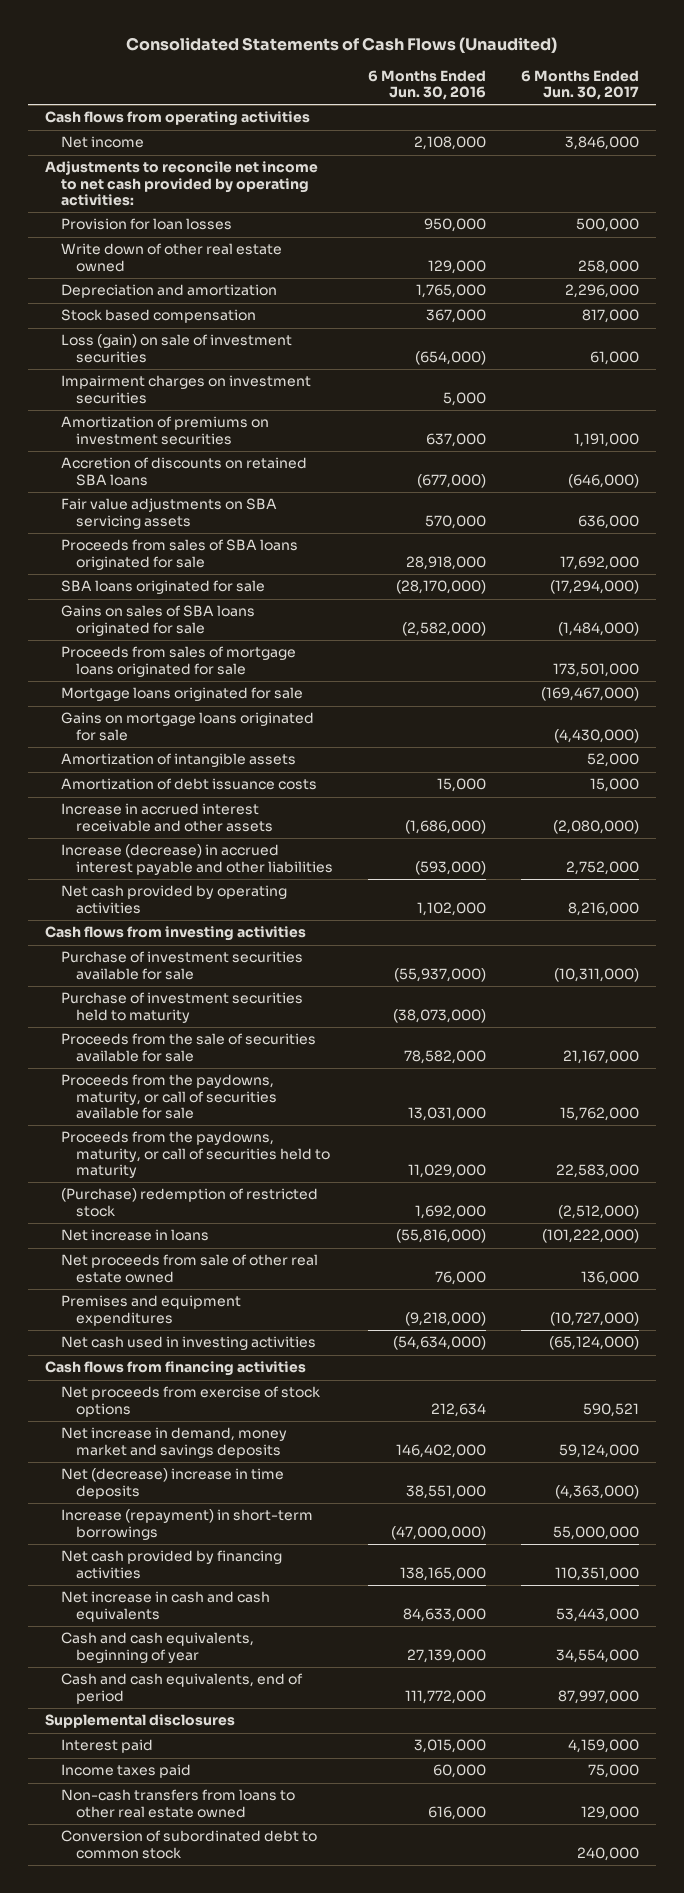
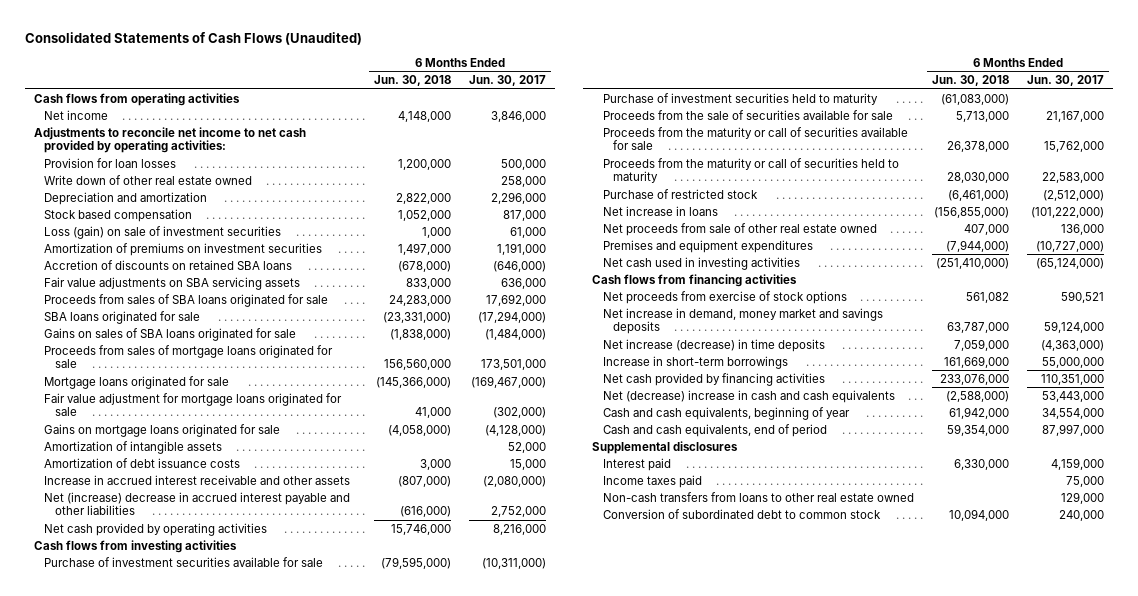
- | 6 Months Ended Jun. 30, 2016 | 6 Months Ended Jun. 30, 2017
+ | 6 Months Ended Jun. 30, 2018 | 6 Months Ended Jun. 30, 2017
- Impairment charges on investment securities | 5,000 |
- Gains on mortgage loans originated for sale | | (4,430,000)
+ Fair value adjustment for mortgage loans originated for sale | 41,000 | (302,000)
+ Gains on mortgage loans originated for sale | (4,058,000) | (4,128,000)
- Increase (decrease) in accrued interest payable and other liabilities | (593,000) | 2,752,000
+ Net (increase) decrease in accrued interest payable and other liabilities | (616,000) | 2,752,000
- Proceeds from the paydowns, maturity, or call of securities available for sale | 13,031,000 | 15,762,000
- Proceeds from the paydowns, maturity, or call of securities held to maturity | 11,029,000 | 22,583,000
- (Purchase) redemption of restricted stock | 1,692,000 | (2,512,000)
+ Proceeds from the maturity or call of securities available for sale | 26,378,000 | 15,762,000
+ Proceeds from the maturity or call of securities held to maturity | 28,030,000 | 22,583,000
+ Purchase of restricted stock | (6,461,000) | (2,512,000)
- Net (decrease) increase in time deposits | 38,551,000 | (4,363,000)
- Increase (repayment) in short-term borrowings | (47,000,000) | 55,000,000
+ Net increase (decrease) in time deposits | 7,059,000 | (4,363,000)
+ Increase in short-term borrowings | 161,669,000 | 55,000,000
- Net increase in cash and cash equivalents | 84,633,000 | 53,443,000
+ Net (decrease) increase in cash and cash equivalents | (2,588,000) | 53,443,000

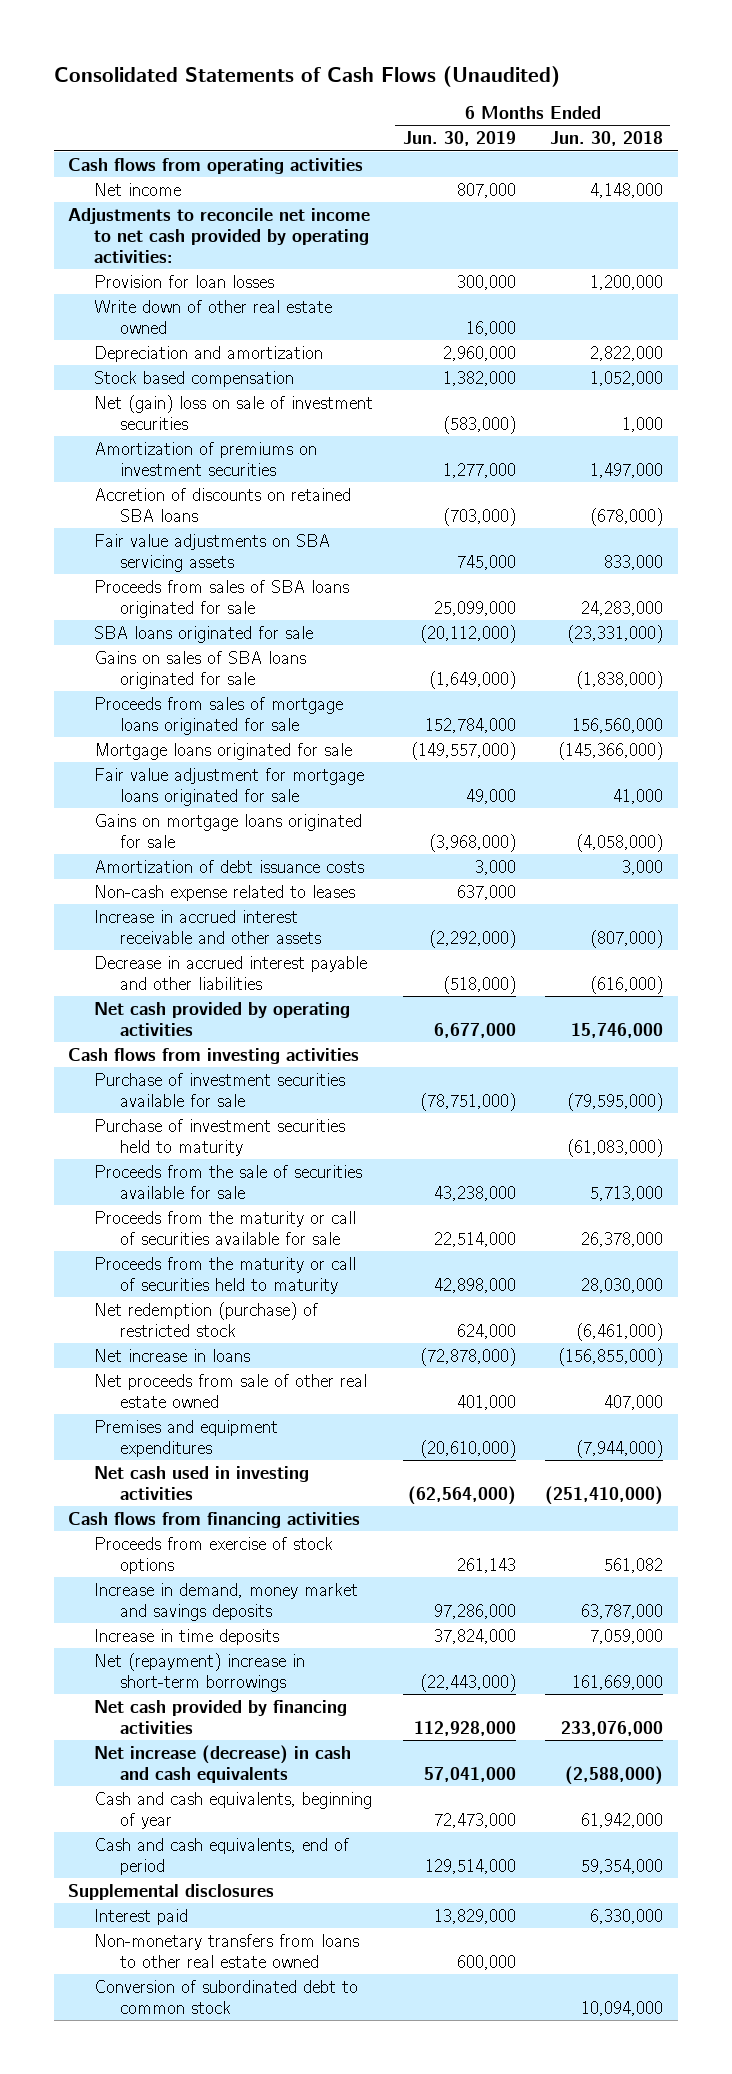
- | 6 Months Ended Jun. 30, 2018 | 6 Months Ended Jun. 30, 2017
+ | 6 Months Ended Jun. 30, 2019 | 6 Months Ended Jun. 30, 2018
- Loss (gain) on sale of investment securities | 1,000 | 61,000
+ Net (gain) loss on sale of investment securities | (583,000) | 1,000
- Amortization of intangible assets | | 52,000
+ Non-cash expense related to leases | 637,000 |
- Net (increase) decrease in accrued interest payable and other liabilities | (616,000) | 2,752,000
+ Decrease in accrued interest payable and other liabilities | (518,000) | (616,000)
- Purchase of restricted stock | (6,461,000) | (2,512,000)
+ Net redemption (purchase) of restricted stock | 624,000 | (6,461,000)
- Net proceeds from exercise of stock options | 561,082 | 590,521
- Net increase in demand, money market and savings deposits | 63,787,000 | 59,124,000
- Net increase (decrease) in time deposits | 7,059,000 | (4,363,000)
- Increase in short-term borrowings | 161,669,000 | 55,000,000
+ Proceeds from exercise of stock options | 261,143 | 561,082
+ Increase in demand, money market and savings deposits | 97,286,000 | 63,787,000
+ Increase in time deposits | 37,824,000 | 7,059,000
+ Net (repayment) increase in short-term borrowings | (22,443,000) | 161,669,000
- Net (decrease) increase in cash and cash equivalents | (2,588,000) | 53,443,000
+ Net increase (decrease) in cash and cash equivalents | 57,041,000 | (2,588,000)
- Income taxes paid | | 75,000
- Non-cash transfers from loans to other real estate owned | | 129,000
+ Non-monetary transfers from loans to other real estate owned | 600,000 |

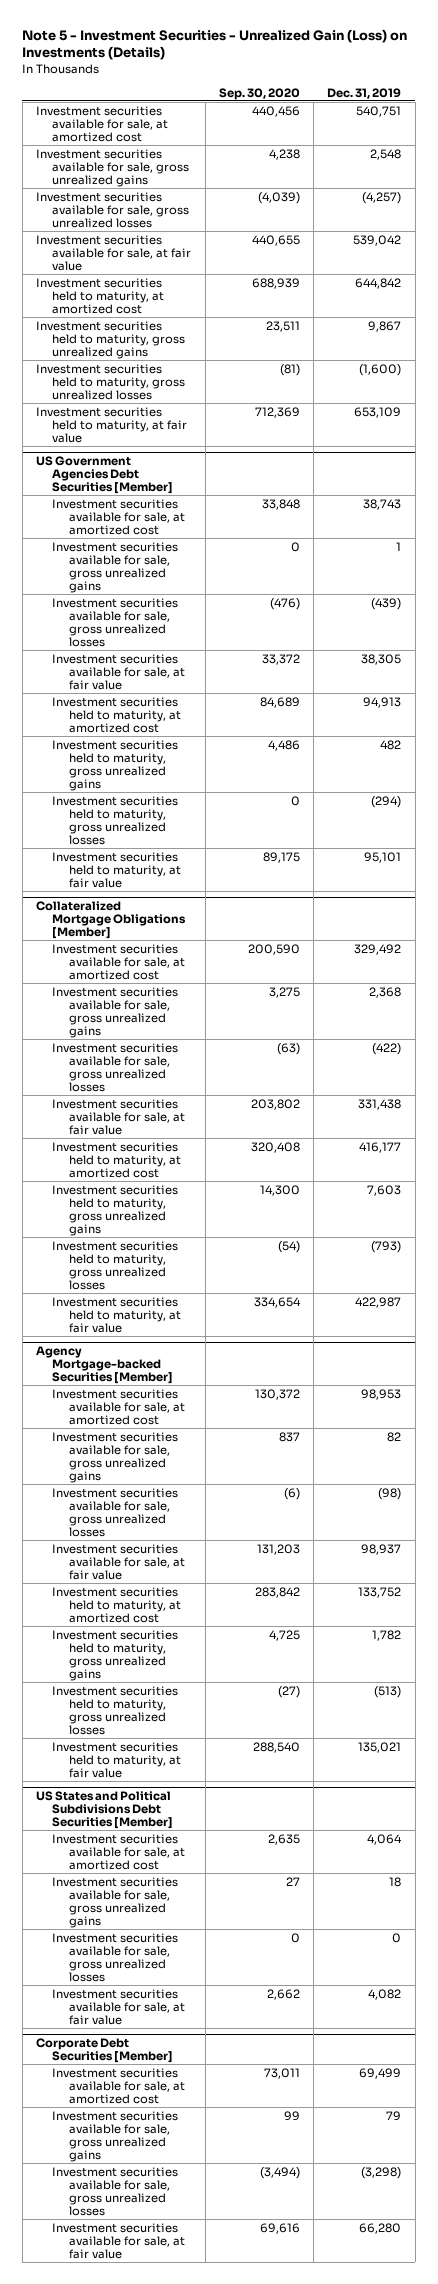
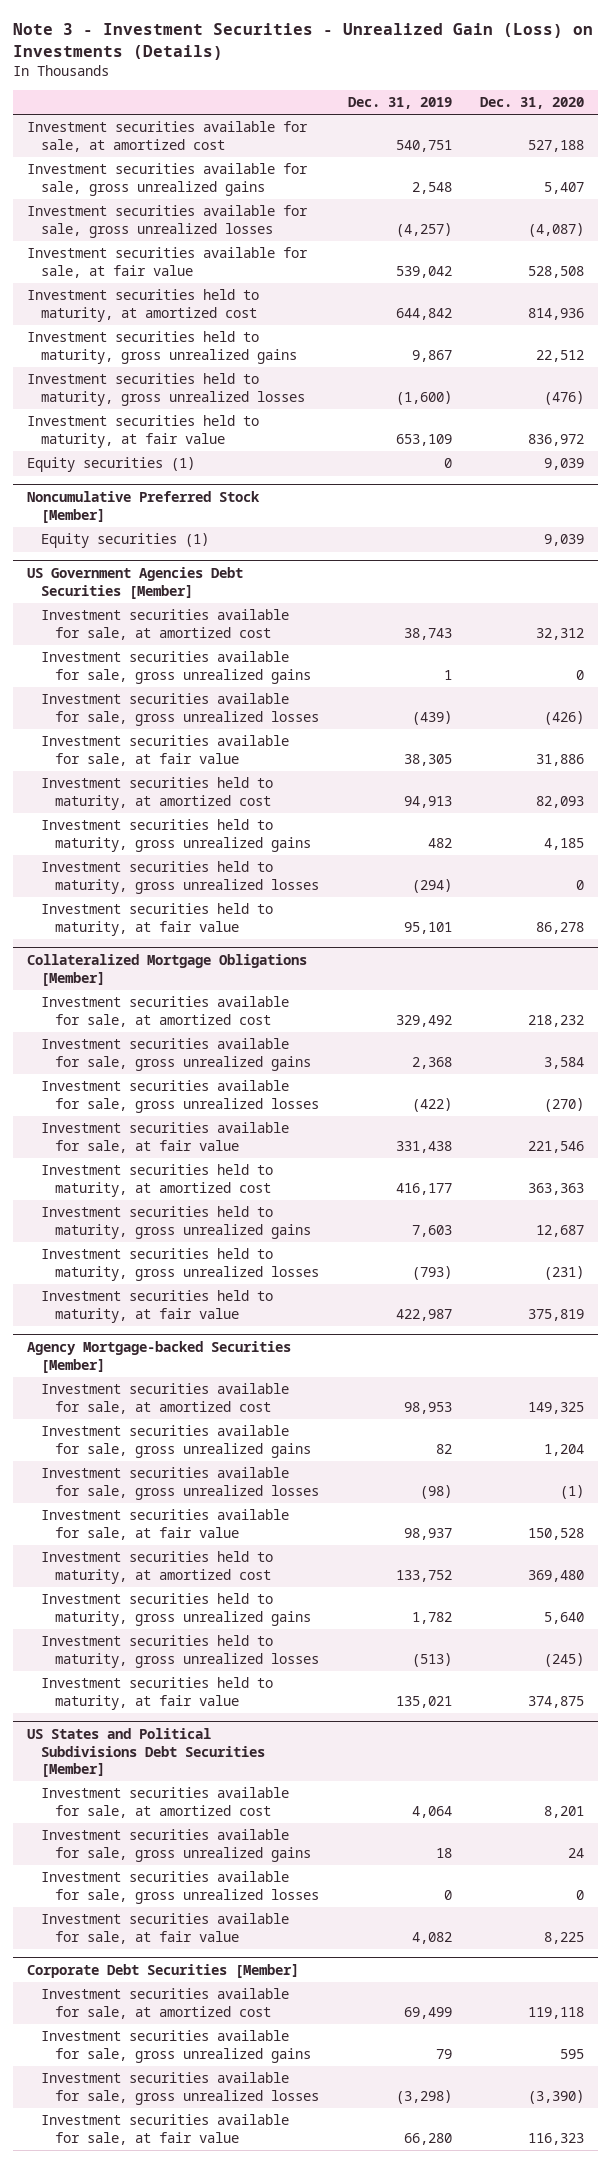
- Note 5 - Investment Securities - Unrealized Gain (Loss) on Investments (Details)
+ Note 3 - Investment Securities - Unrealized Gain (Loss) on Investments (Details)
- | Sep. 30, 2020 | Dec. 31, 2019
+ | Dec. 31, 2019 | Dec. 31, 2020
+ Equity securities (1) | 0 | 9,039
+ Noncumulative Preferred Stock [Member]
+ Equity securities (1) | | 9,039

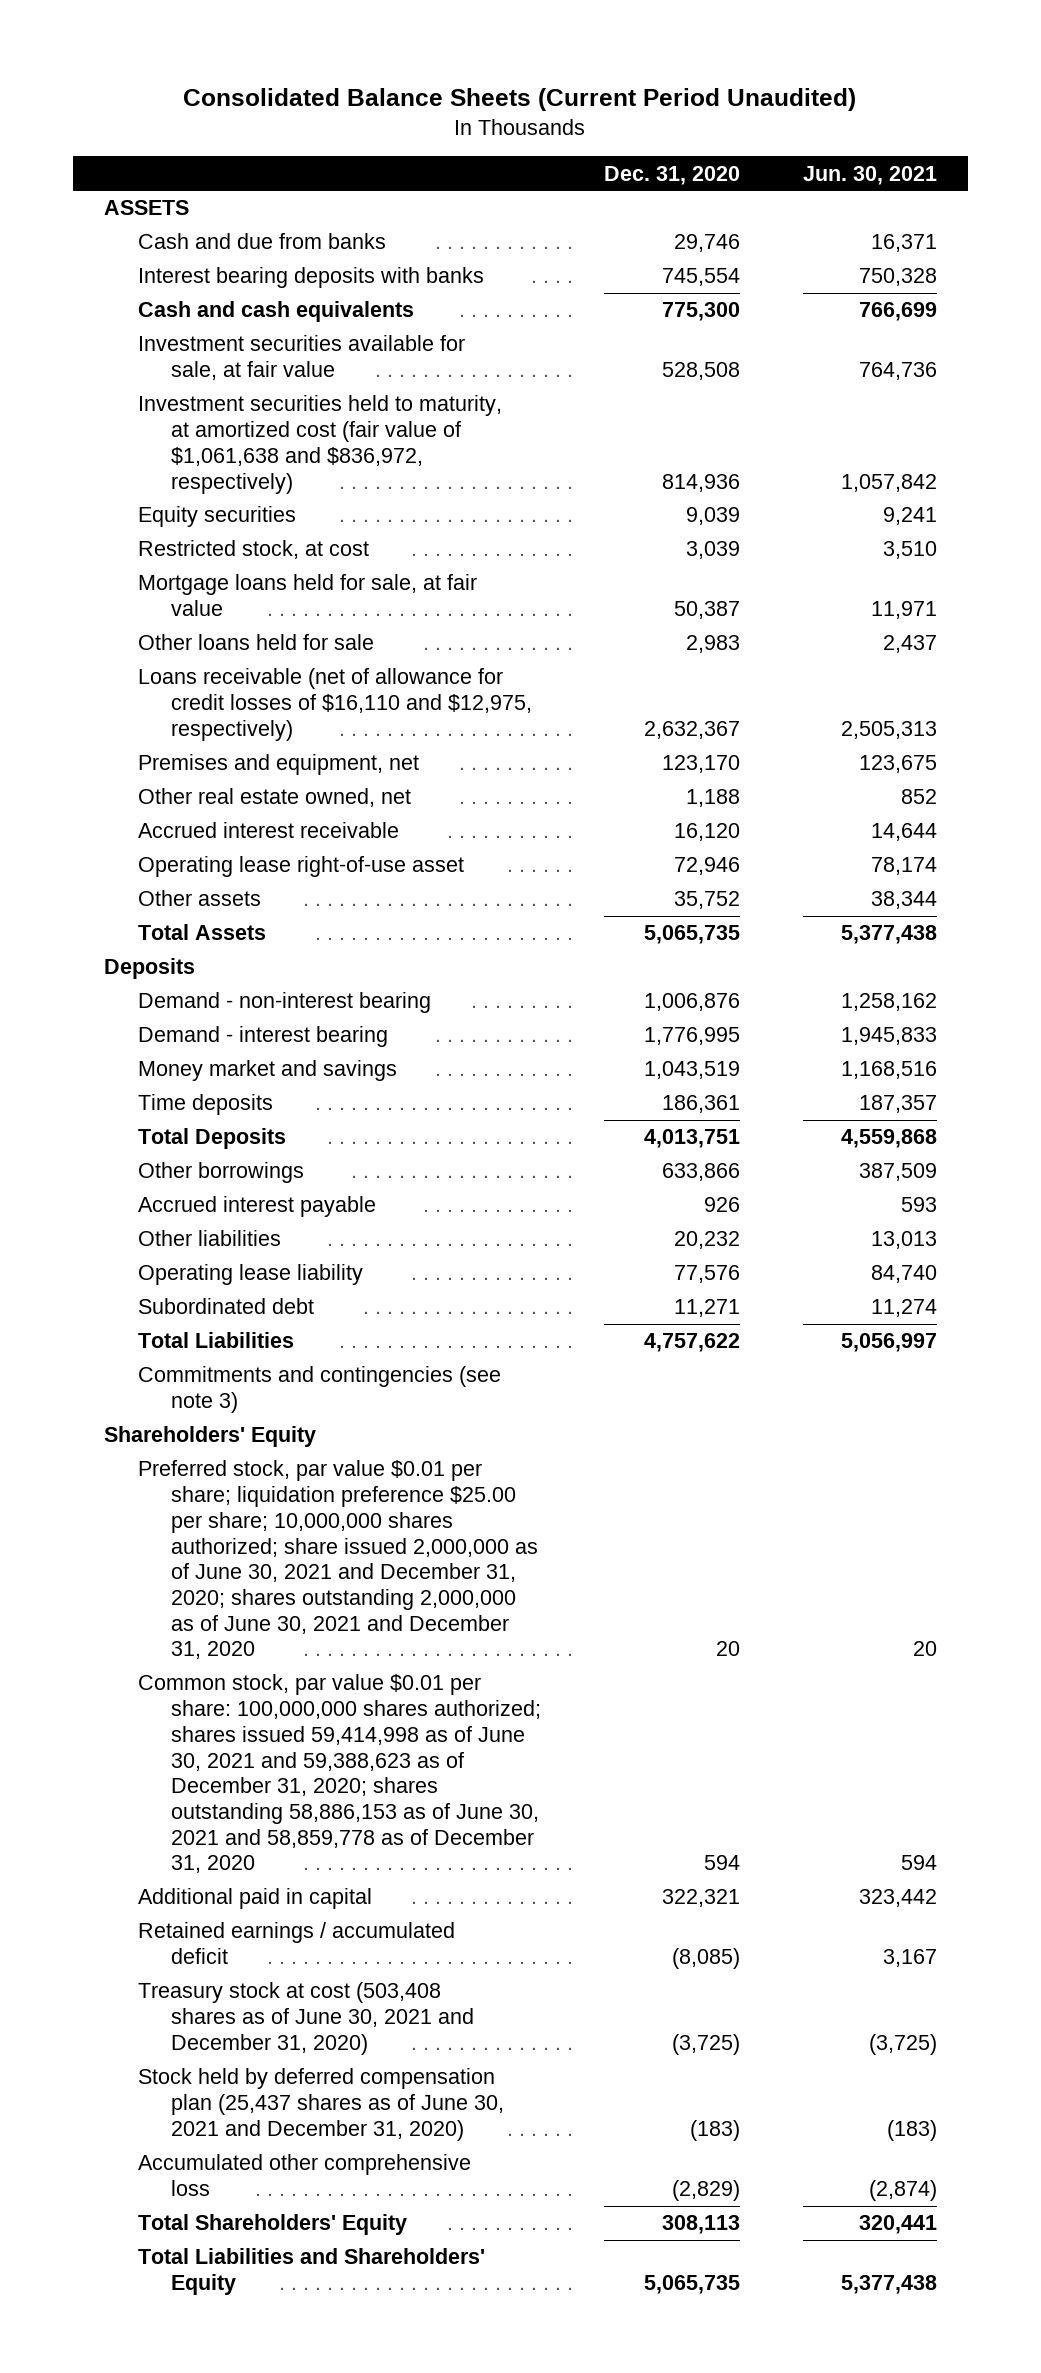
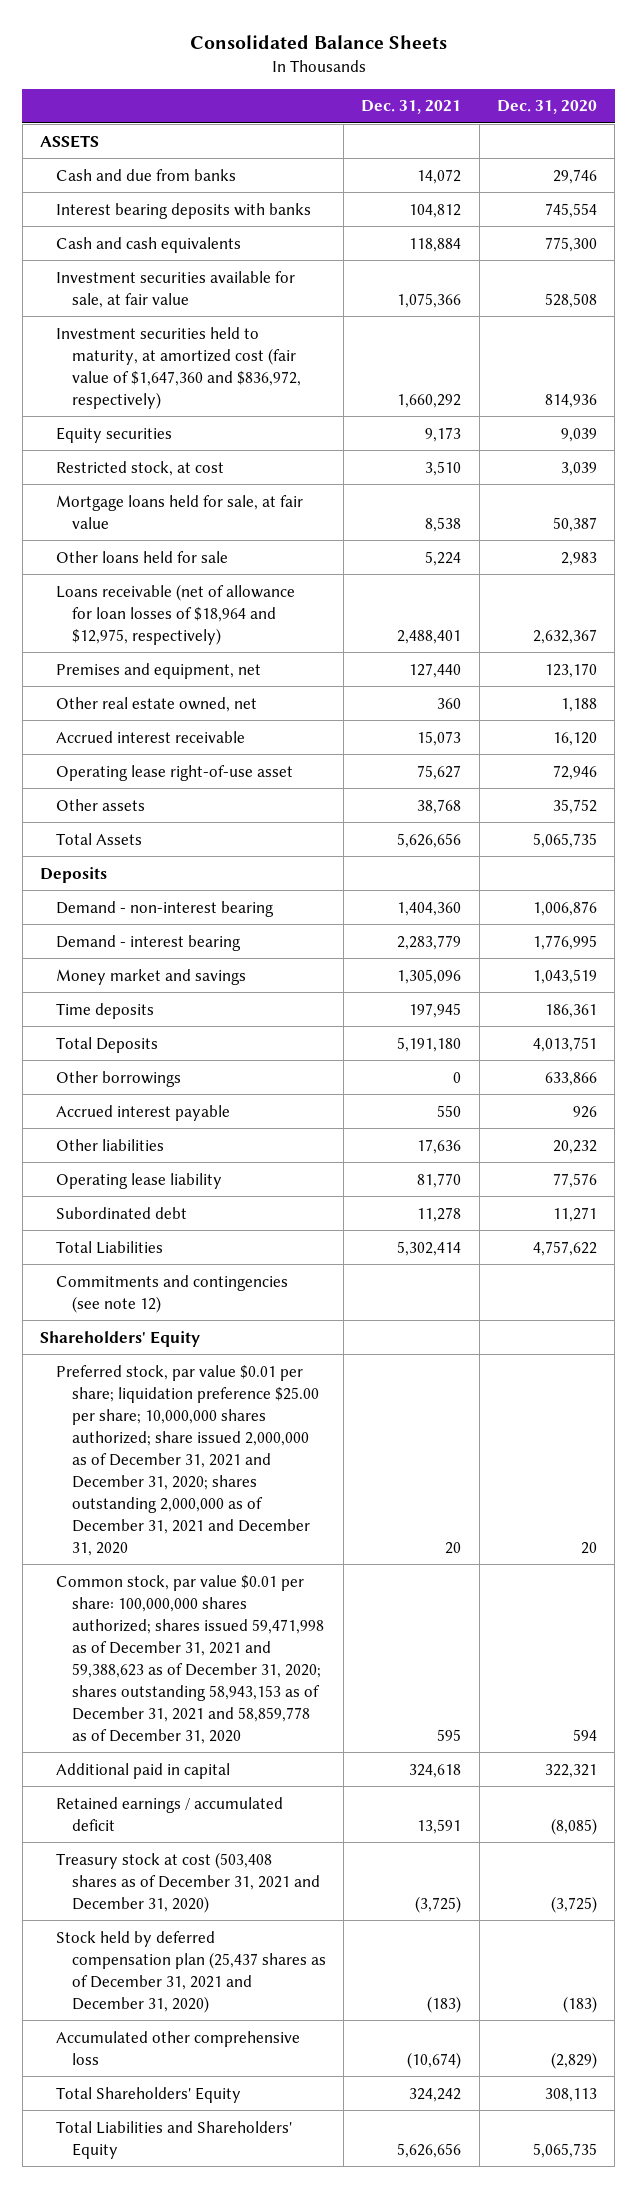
- Consolidated Balance Sheets (Current Period Unaudited)
+ Consolidated Balance Sheets
- | Dec. 31, 2020 | Jun. 30, 2021
+ | Dec. 31, 2021 | Dec. 31, 2020
- Investment securities held to maturity, at amortized cost (fair value of $1,061,638 and $836,972, respectively) | 814,936 | 1,057,842
+ Investment securities held to maturity, at amortized cost (fair value of $1,647,360 and $836,972, respectively) | 1,660,292 | 814,936
- Loans receivable (net of allowance for credit losses of $16,110 and $12,975, respectively) | 2,632,367 | 2,505,313
+ Loans receivable (net of allowance for loan losses of $18,964 and $12,975, respectively) | 2,488,401 | 2,632,367
- Commitments and contingencies (see note 3)
+ Commitments and contingencies (see note 12)
- Preferred stock, par value $0.01 per share; liquidation preference $25.00 per share; 10,000,000 shares authorized; share issued 2,000,000 as of June 30, 2021 and December 31, 2020; shares outstanding 2,000,000 as of June 30, 2021 and December 31, 2020 | 20 | 20
- Common stock, par value $0.01 per share: 100,000,000 shares authorized; shares issued 59,414,998 as of June 30, 2021 and 59,388,623 as of December 31, 2020; shares outstanding 58,886,153 as of June 30, 2021 and 58,859,778 as of December 31, 2020 | 594 | 594
+ Preferred stock, par value $0.01 per share; liquidation preference $25.00 per share; 10,000,000 shares authorized; share issued 2,000,000 as of December 31, 2021 and December 31, 2020; shares outstanding 2,000,000 as of December 31, 2021 and December 31, 2020 | 20 | 20
+ Common stock, par value $0.01 per share: 100,000,000 shares authorized; shares issued 59,471,998 as of December 31, 2021 and 59,388,623 as of December 31, 2020; shares outstanding 58,943,153 as of December 31, 2021 and 58,859,778 as of December 31, 2020 | 595 | 594
- Treasury stock at cost (503,408 shares as of June 30, 2021 and December 31, 2020) | (3,725) | (3,725)
- Stock held by deferred compensation plan (25,437 shares as of June 30, 2021 and December 31, 2020) | (183) | (183)
+ Treasury stock at cost (503,408 shares as of December 31, 2021 and December 31, 2020) | (3,725) | (3,725)
+ Stock held by deferred compensation plan (25,437 shares as of December 31, 2021 and December 31, 2020) | (183) | (183)

